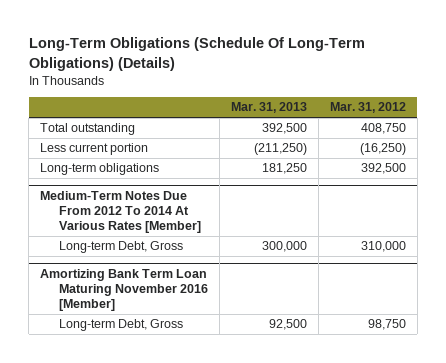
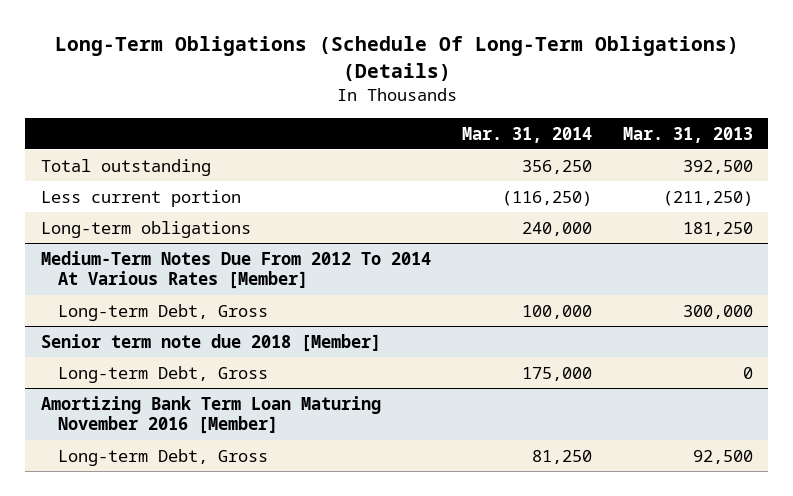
- | Mar. 31, 2013 | Mar. 31, 2012
+ | Mar. 31, 2014 | Mar. 31, 2013
+ Senior term note due 2018 [Member]
+ Long-term Debt, Gross | 175,000 | 0

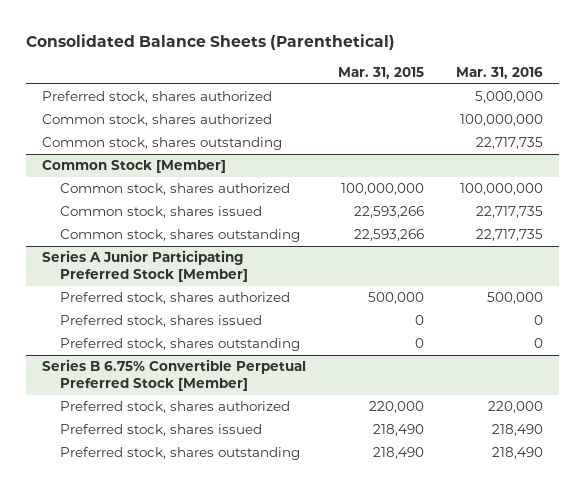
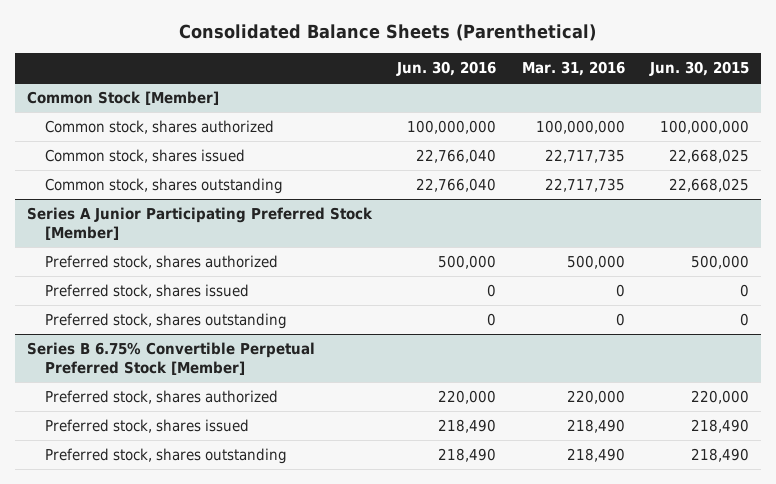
- | Mar. 31, 2015 | Mar. 31, 2016
+ | Jun. 30, 2016 | Mar. 31, 2016 | Jun. 30, 2015
- Preferred stock, shares authorized | | 5,000,000
- Common stock, shares authorized | | 100,000,000
- Common stock, shares outstanding | | 22,717,735

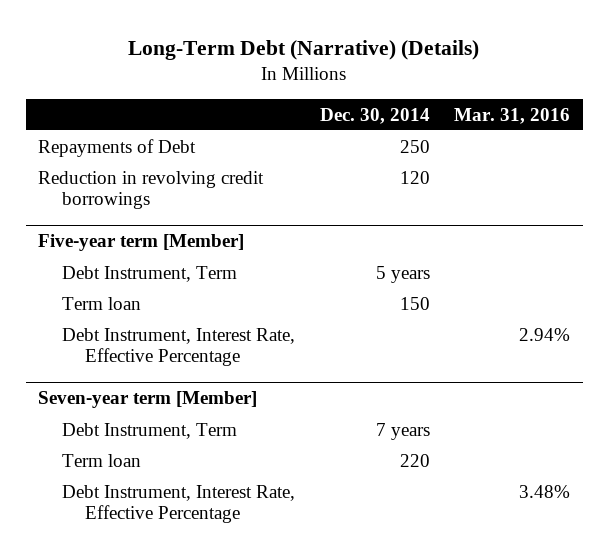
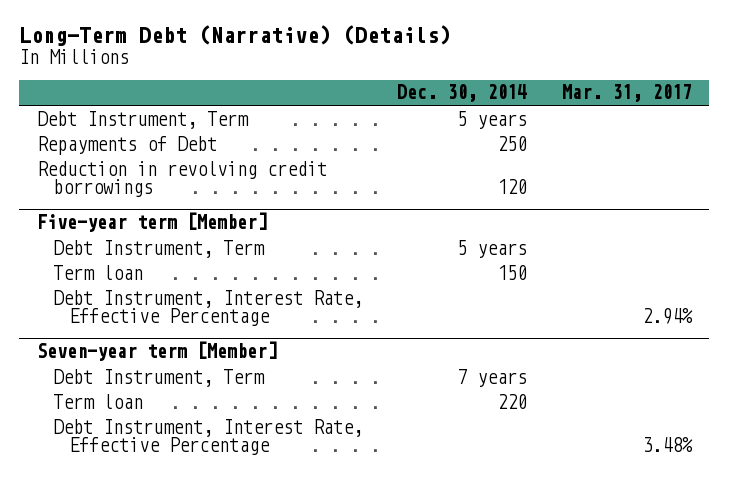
- | Dec. 30, 2014 | Mar. 31, 2016
+ | Dec. 30, 2014 | Mar. 31, 2017
+ Debt Instrument, Term | 5 years |

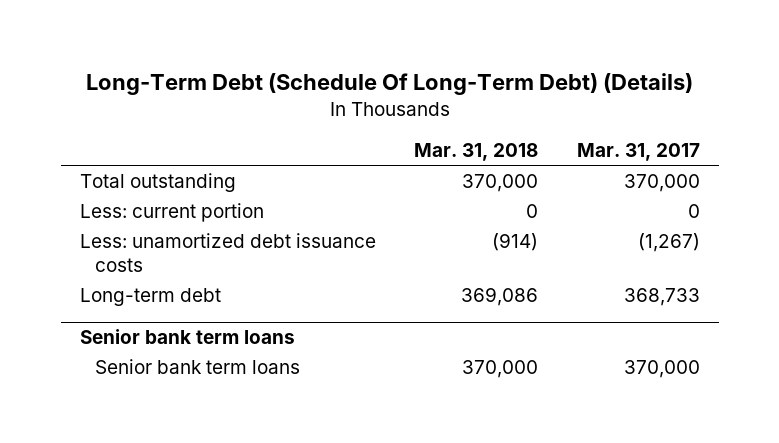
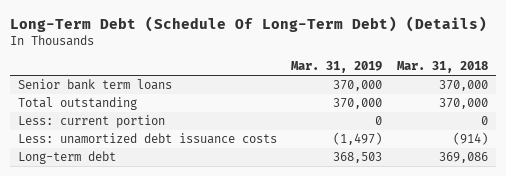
- | Mar. 31, 2018 | Mar. 31, 2017
+ | Mar. 31, 2019 | Mar. 31, 2018
+ Senior bank term loans | 370,000 | 370,000
- Senior bank term loans
- Senior bank term loans | 370,000 | 370,000

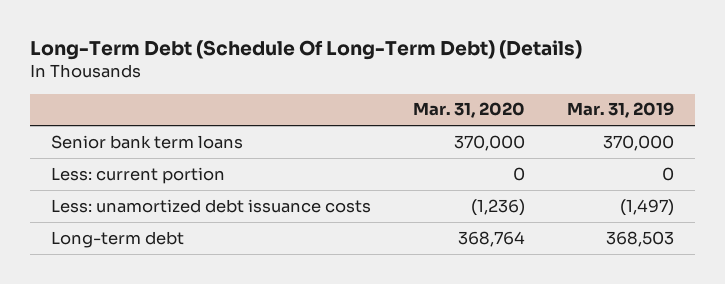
- | Mar. 31, 2019 | Mar. 31, 2018
+ | Mar. 31, 2020 | Mar. 31, 2019
- Total outstanding | 370,000 | 370,000

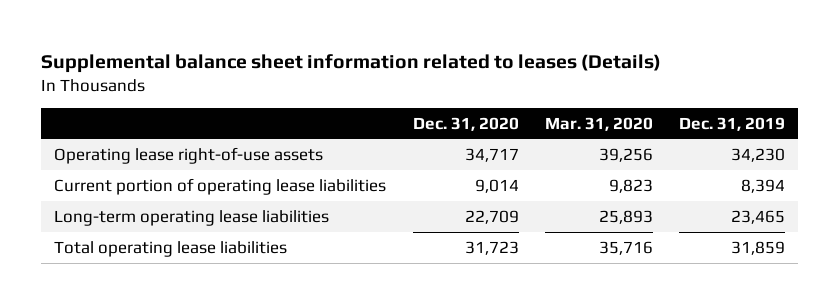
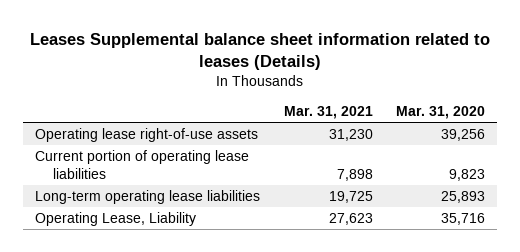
- Supplemental balance sheet information related to leases (Details)
+ Leases Supplemental balance sheet information related to leases (Details)
- | Dec. 31, 2020 | Mar. 31, 2020 | Dec. 31, 2019
+ | Mar. 31, 2021 | Mar. 31, 2020
- Total operating lease liabilities | 31,723 | 35,716 | 31,859
+ Operating Lease, Liability | 27,623 | 35,716

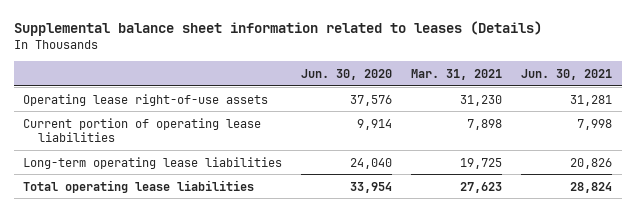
- Leases Supplemental balance sheet information related to leases (Details)
+ Supplemental balance sheet information related to leases (Details)
- | Mar. 31, 2021 | Mar. 31, 2020
+ | Jun. 30, 2020 | Mar. 31, 2021 | Jun. 30, 2021
- Operating Lease, Liability | 27,623 | 35,716
+ Total operating lease liabilities | 33,954 | 27,623 | 28,824

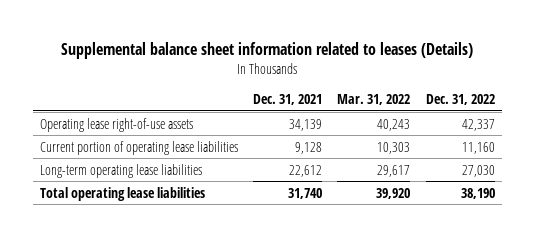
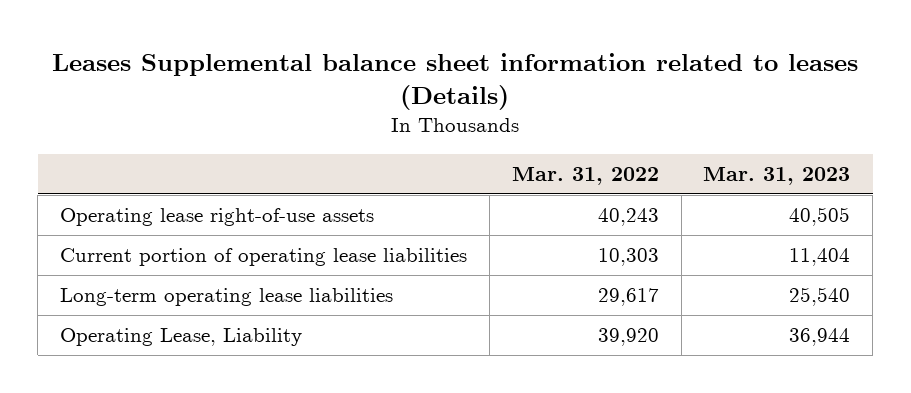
- Supplemental balance sheet information related to leases (Details)
+ Leases Supplemental balance sheet information related to leases (Details)
- | Dec. 31, 2021 | Mar. 31, 2022 | Dec. 31, 2022
+ | Mar. 31, 2022 | Mar. 31, 2023
- Total operating lease liabilities | 31,740 | 39,920 | 38,190
+ Operating Lease, Liability | 39,920 | 36,944

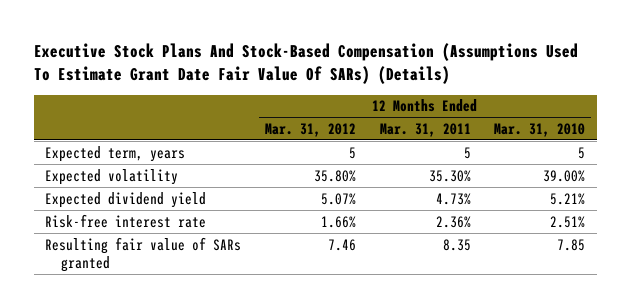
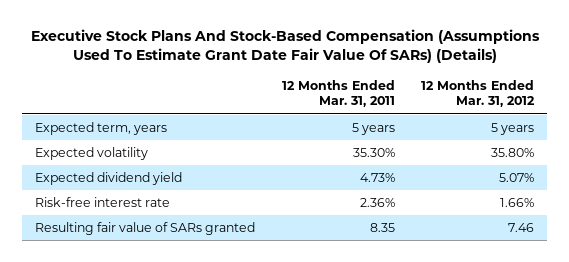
- | 12 Months Ended Mar. 31, 2012 | 12 Months Ended Mar. 31, 2011 | 12 Months Ended Mar. 31, 2010
+ | 12 Months Ended Mar. 31, 2011 | 12 Months Ended Mar. 31, 2012
- Expected term, years | 5 | 5 | 5
+ Expected term, years | 5 years | 5 years

